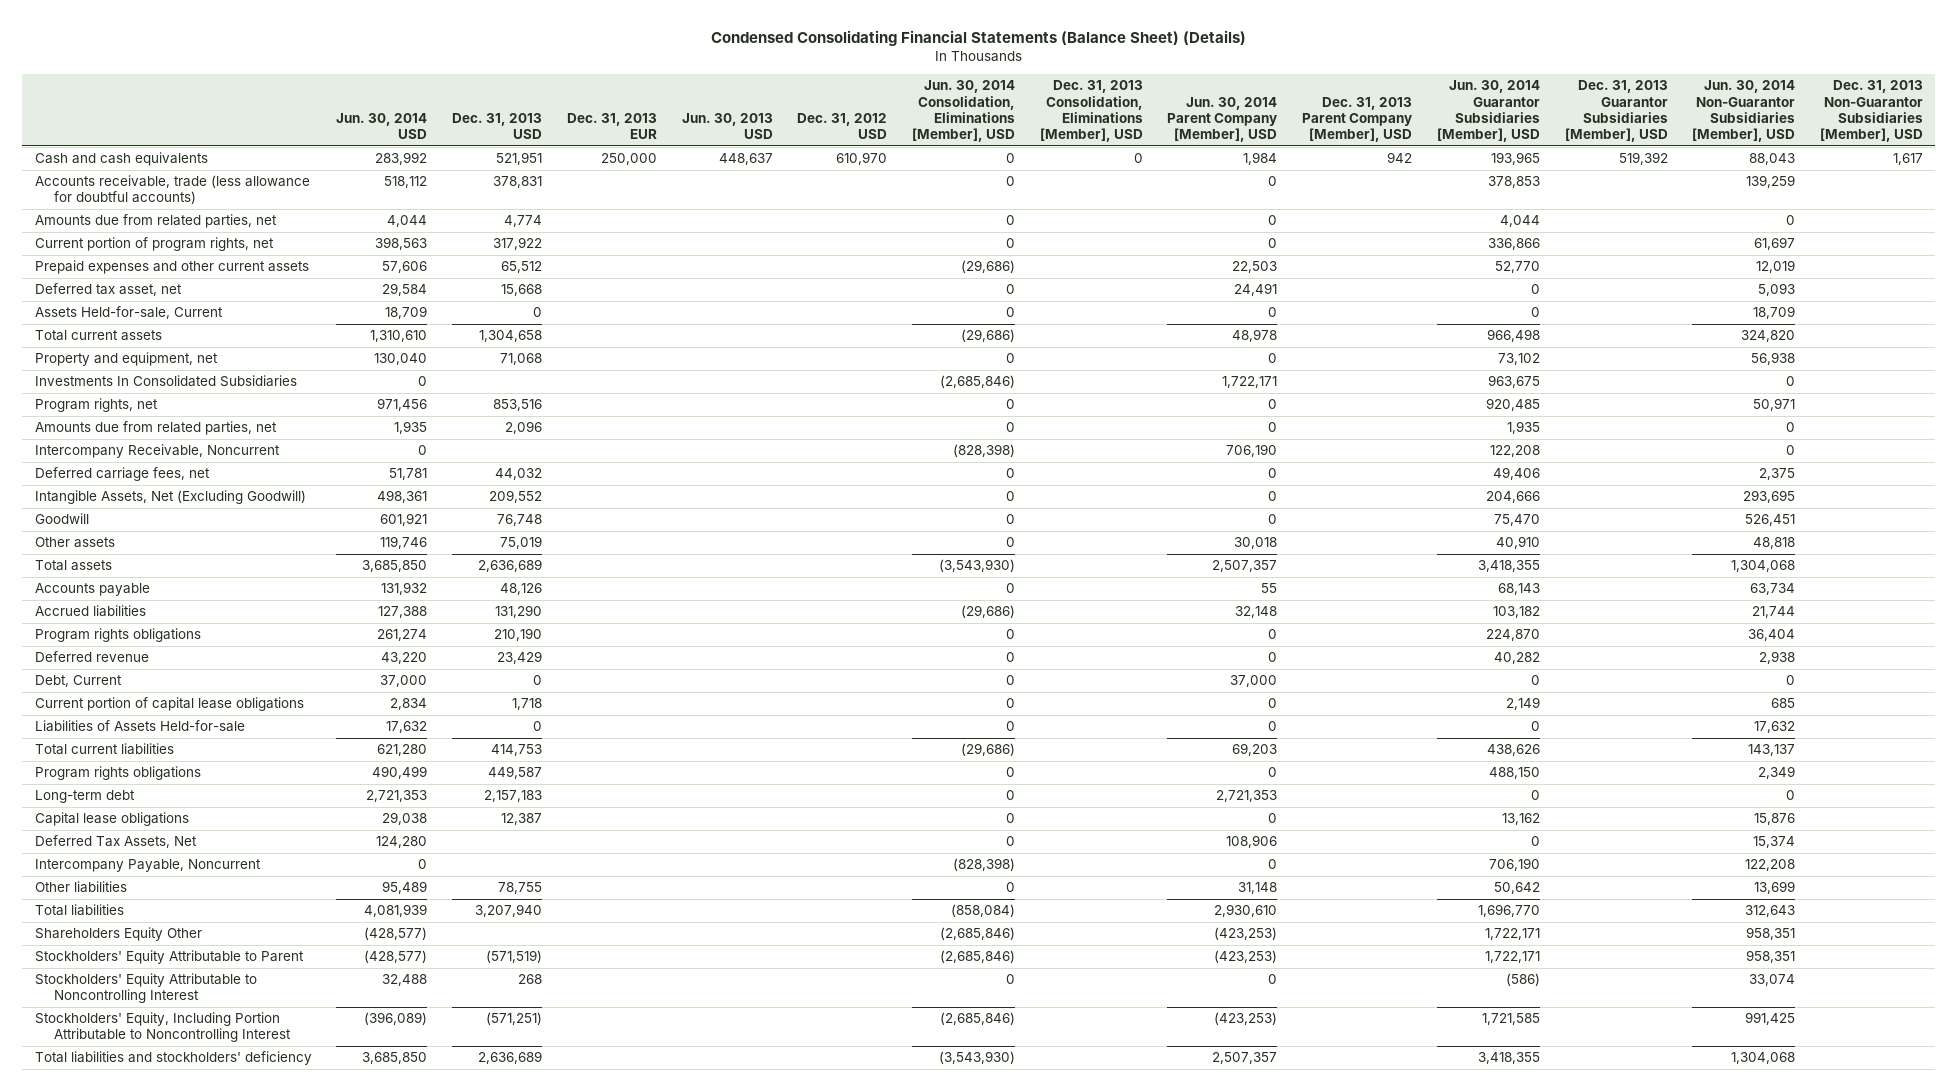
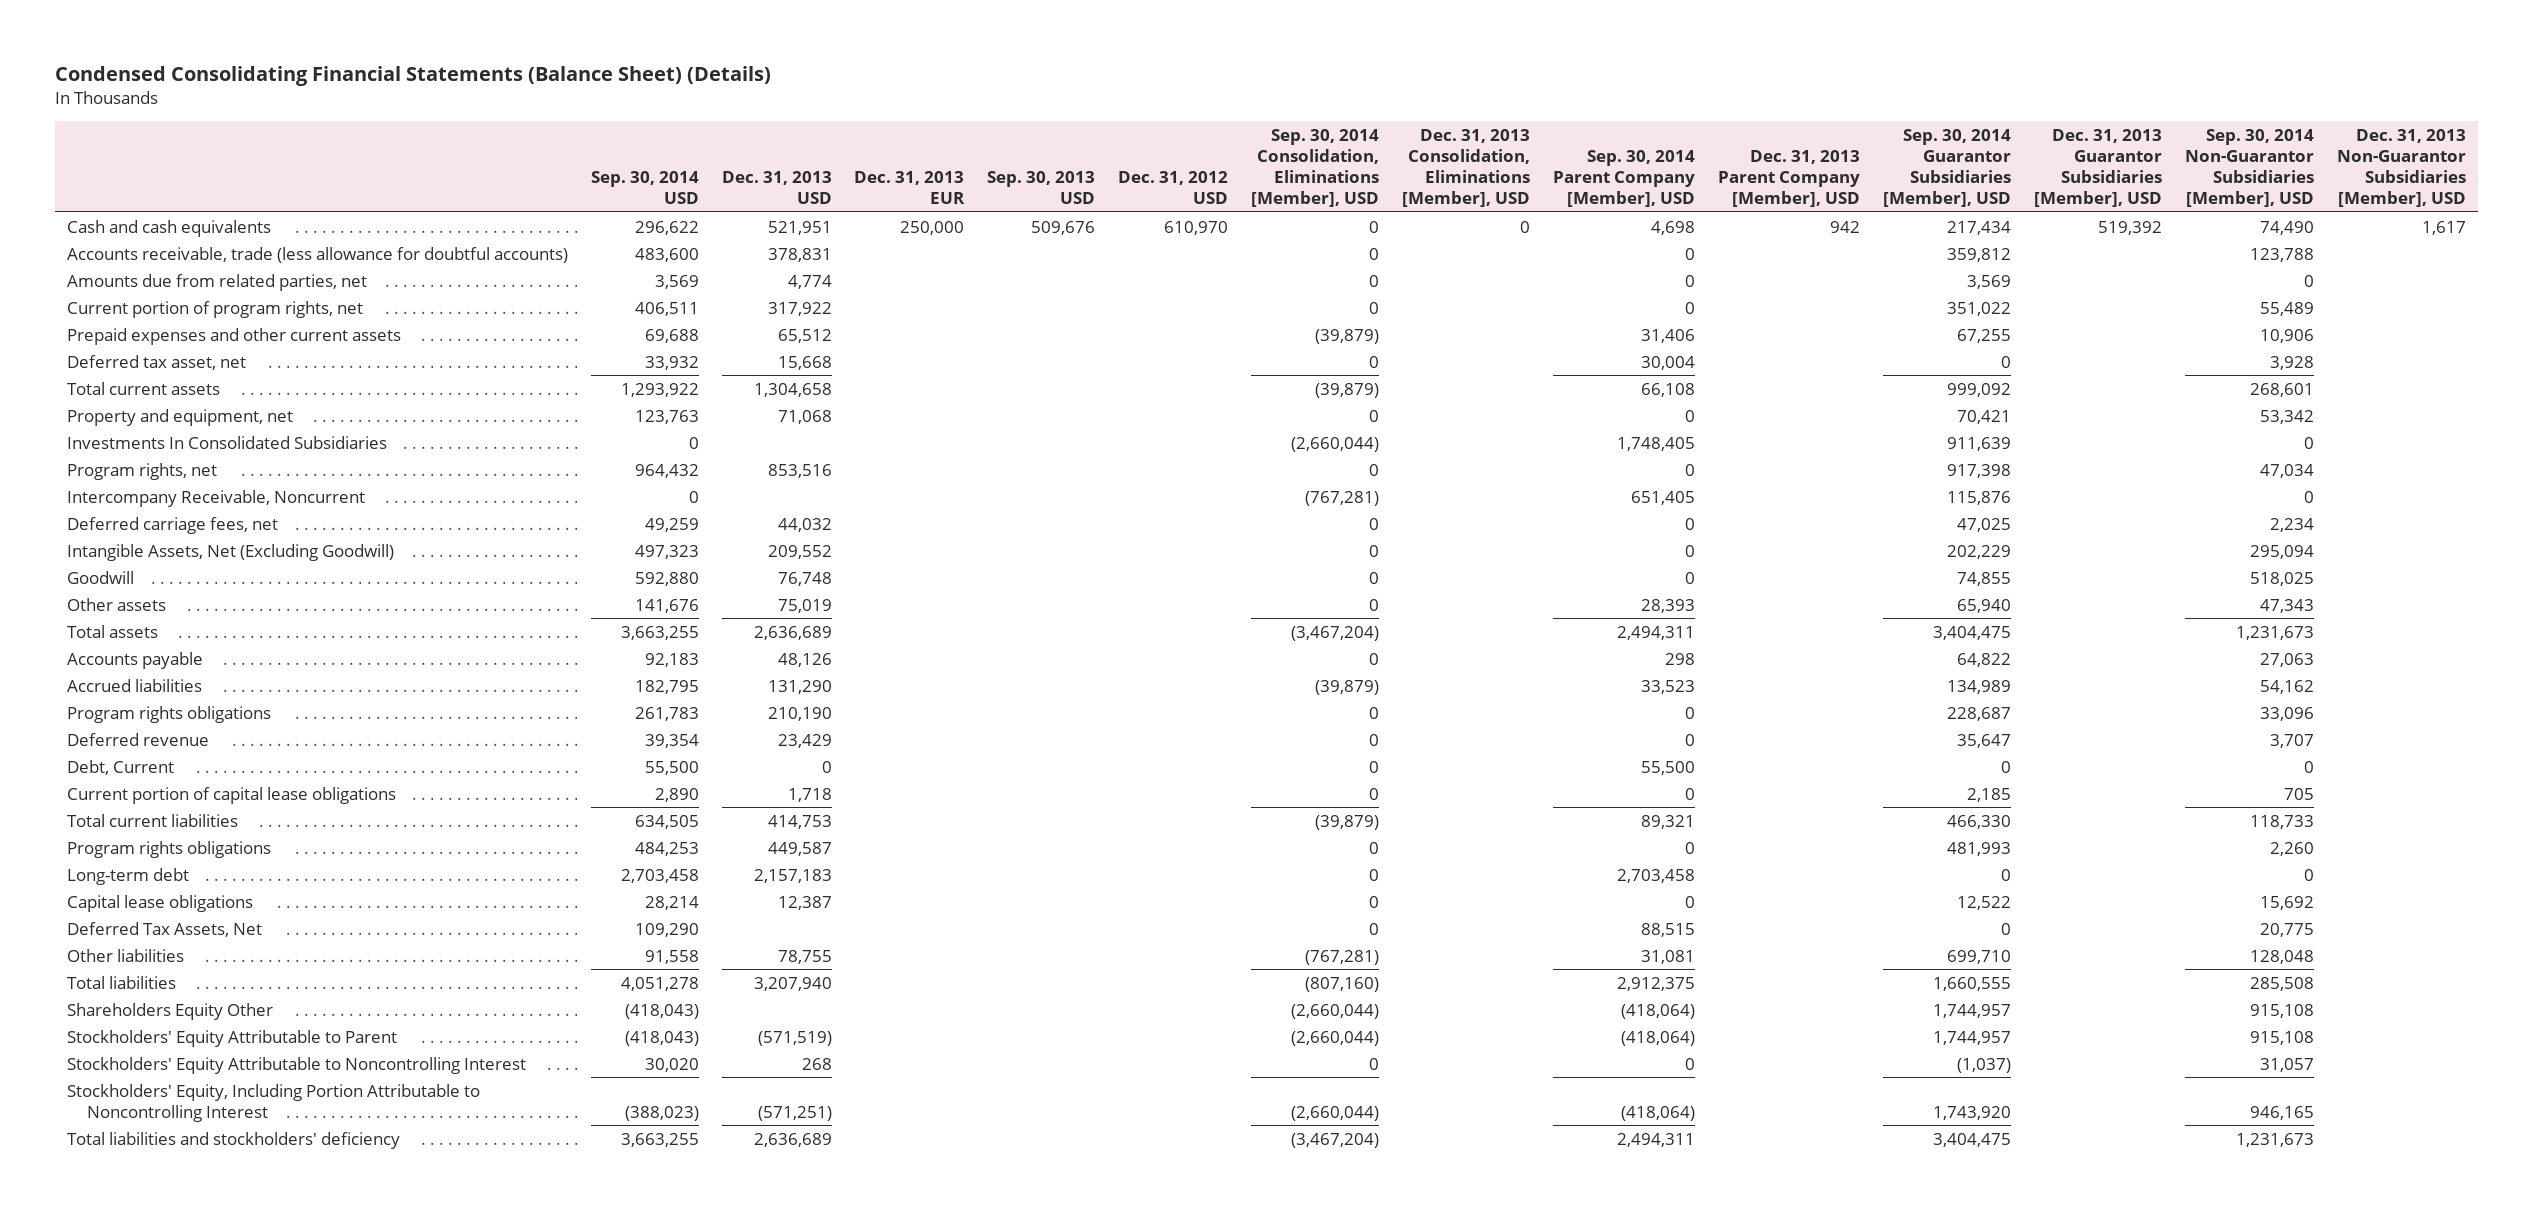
- | Jun. 30, 2014 USD | Dec. 31, 2013 USD | Dec. 31, 2013 EUR | Jun. 30, 2013 USD | Dec. 31, 2012 USD | Jun. 30, 2014 Consolidation, Eliminations [Member], USD | Dec. 31, 2013 Consolidation, Eliminations [Member], USD | Jun. 30, 2014 Parent Company [Member], USD | Dec. 31, 2013 Parent Company [Member], USD | Jun. 30, 2014 Guarantor Subsidiaries [Member], USD | Dec. 31, 2013 Guarantor Subsidiaries [Member], USD | Jun. 30, 2014 Non-Guarantor Subsidiaries [Member], USD | Dec. 31, 2013 Non-Guarantor Subsidiaries [Member], USD
+ | Sep. 30, 2014 USD | Dec. 31, 2013 USD | Dec. 31, 2013 EUR | Sep. 30, 2013 USD | Dec. 31, 2012 USD | Sep. 30, 2014 Consolidation, Eliminations [Member], USD | Dec. 31, 2013 Consolidation, Eliminations [Member], USD | Sep. 30, 2014 Parent Company [Member], USD | Dec. 31, 2013 Parent Company [Member], USD | Sep. 30, 2014 Guarantor Subsidiaries [Member], USD | Dec. 31, 2013 Guarantor Subsidiaries [Member], USD | Sep. 30, 2014 Non-Guarantor Subsidiaries [Member], USD | Dec. 31, 2013 Non-Guarantor Subsidiaries [Member], USD
- Assets Held-for-sale, Current | 18,709 | 0 | | | | 0 | | 0 | | 0 | | 18,709 |
- Amounts due from related parties, net | 1,935 | 2,096 | | | | 0 | | 0 | | 1,935 | | 0 |
- Liabilities of Assets Held-for-sale | 17,632 | 0 | | | | 0 | | 0 | | 0 | | 17,632 |
- Intercompany Payable, Noncurrent | 0 | | | | | (828,398) | | 0 | | 706,190 | | 122,208 |

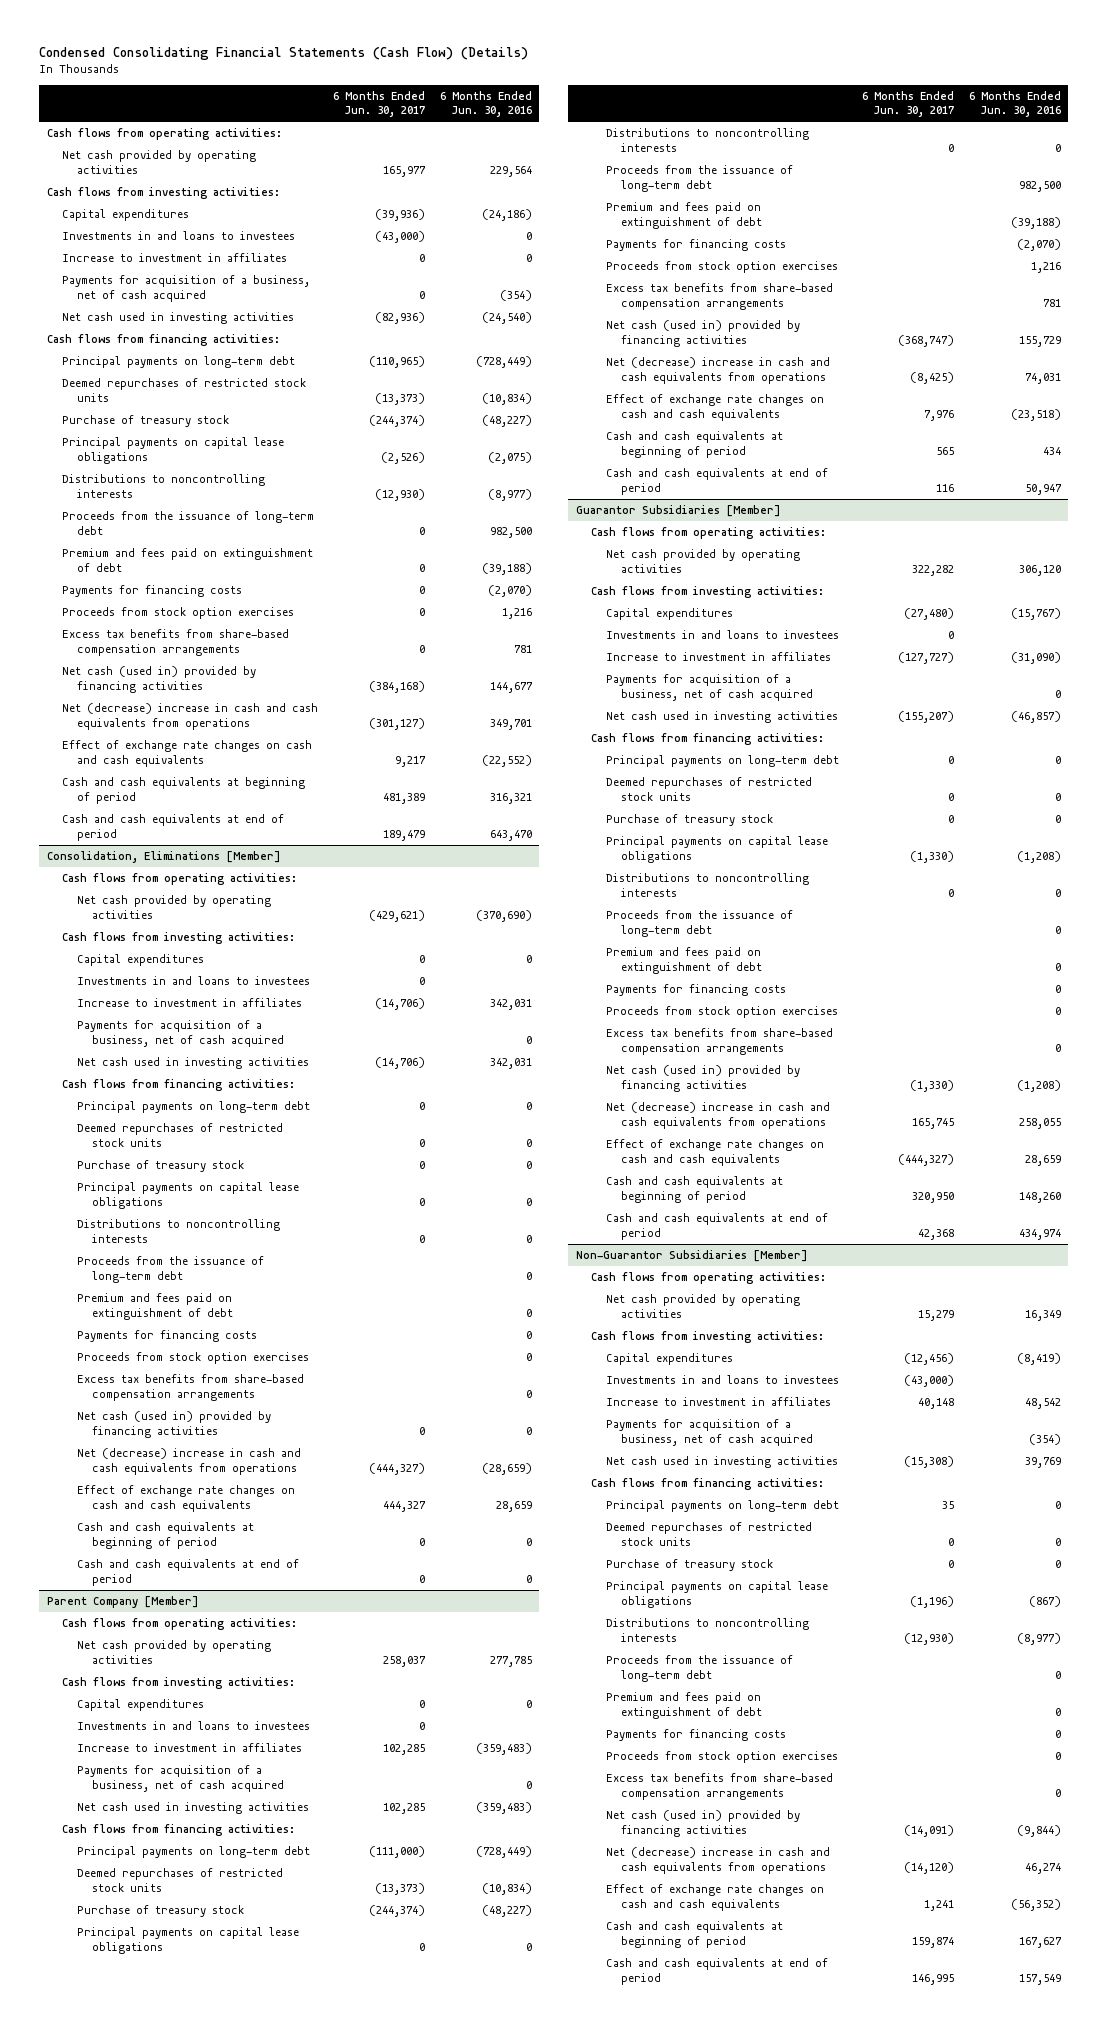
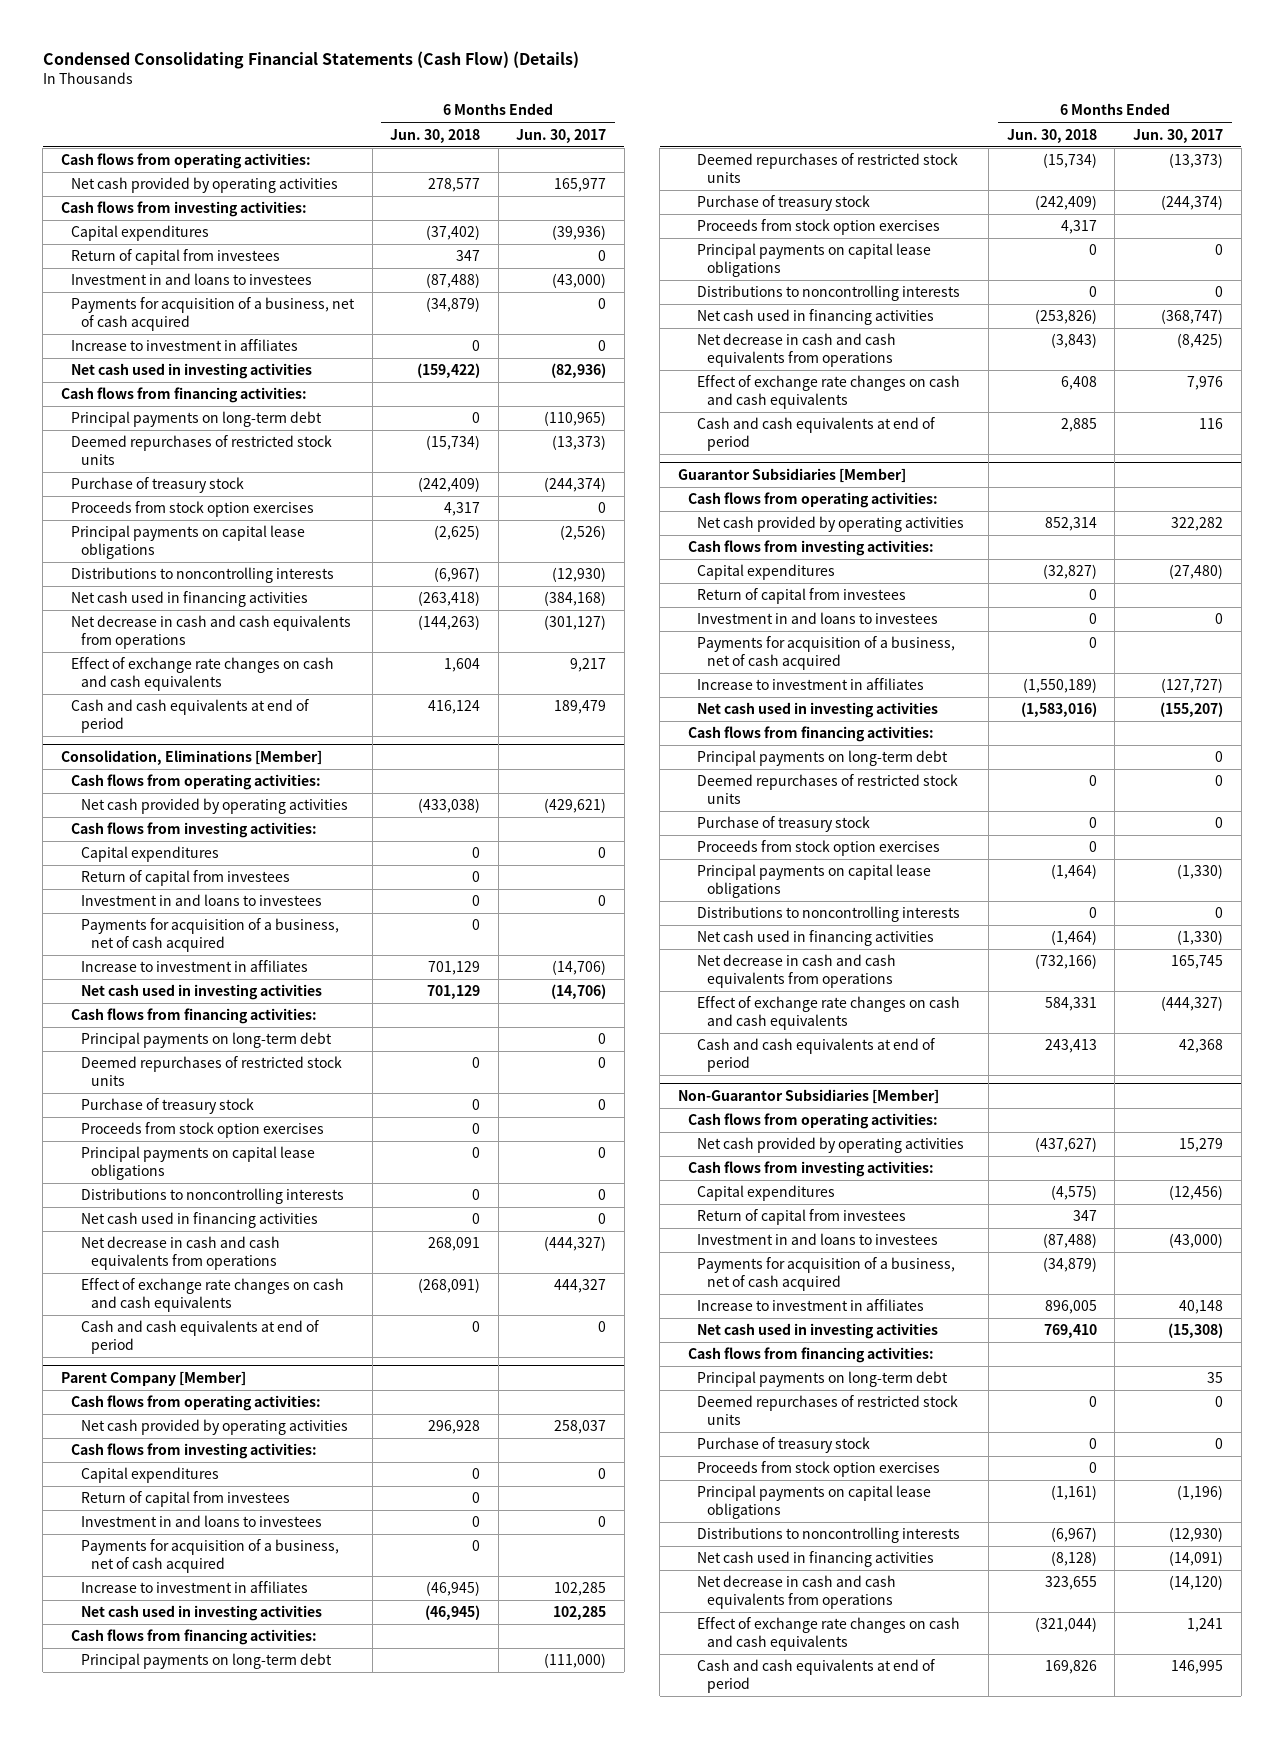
- | 6 Months Ended Jun. 30, 2017 | 6 Months Ended Jun. 30, 2016
+ | 6 Months Ended Jun. 30, 2018 | 6 Months Ended Jun. 30, 2017
- Investments in and loans to investees | (43,000) | 0
+ Return of capital from investees | 347 | 0
+ Investment in and loans to investees | (87,488) | (43,000)
moved down: Increase to investment in affiliates | 0 | 0
moved up: Proceeds from stock option exercises | 4,317 | 0
- Proceeds from the issuance of long-term debt | 0 | 982,500
- Premium and fees paid on extinguishment of debt | 0 | (39,188)
- Payments for financing costs | 0 | (2,070)
- Excess tax benefits from share-based compensation arrangements | 0 | 781
- Net cash (used in) provided by financing activities | (384,168) | 144,677
- Net (decrease) increase in cash and cash equivalents from operations | (301,127) | 349,701
+ Net cash used in financing activities | (263,418) | (384,168)
+ Net decrease in cash and cash equivalents from operations | (144,263) | (301,127)
- Cash and cash equivalents at beginning of period | 481,389 | 316,321
@ Consolidation, Eliminations [Member]
- Investments in and loans to investees | 0 |
+ Return of capital from investees | 0 |
+ Investment in and loans to investees | 0 | 0
moved down: Increase to investment in affiliates | 701,129 | (14,706)
moved up: Proceeds from stock option exercises | 0 |
- Proceeds from the issuance of long-term debt | | 0
- Premium and fees paid on extinguishment of debt | | 0
- Payments for financing costs | | 0
- Excess tax benefits from share-based compensation arrangements | | 0
- Net cash (used in) provided by financing activities | 0 | 0
- Net (decrease) increase in cash and cash equivalents from operations | (444,327) | (28,659)
+ Net cash used in financing activities | 0 | 0
+ Net decrease in cash and cash equivalents from operations | 268,091 | (444,327)
- Cash and cash equivalents at beginning of period | 0 | 0
@ Parent Company [Member]
- Investments in and loans to investees | 0 |
+ Return of capital from investees | 0 |
+ Investment in and loans to investees | 0 | 0
moved down: Increase to investment in affiliates | (46,945) | 102,285
moved up: Proceeds from stock option exercises | 4,317 |
- Proceeds from the issuance of long-term debt | | 982,500
- Premium and fees paid on extinguishment of debt | | (39,188)
- Payments for financing costs | | (2,070)
- Excess tax benefits from share-based compensation arrangements | | 781
- Net cash (used in) provided by financing activities | (368,747) | 155,729
- Net (decrease) increase in cash and cash equivalents from operations | (8,425) | 74,031
+ Net cash used in financing activities | (253,826) | (368,747)
+ Net decrease in cash and cash equivalents from operations | (3,843) | (8,425)
- Cash and cash equivalents at beginning of period | 565 | 434
@ Guarantor Subsidiaries [Member]
- Investments in and loans to investees | 0 |
+ Return of capital from investees | 0 |
+ Investment in and loans to investees | 0 | 0
moved down: Increase to investment in affiliates | (1,550,189) | (127,727)
moved up: Proceeds from stock option exercises | 0 |
- Proceeds from the issuance of long-term debt | | 0
- Premium and fees paid on extinguishment of debt | | 0
- Payments for financing costs | | 0
- Excess tax benefits from share-based compensation arrangements | | 0
- Net cash (used in) provided by financing activities | (1,330) | (1,208)
- Net (decrease) increase in cash and cash equivalents from operations | 165,745 | 258,055
+ Net cash used in financing activities | (1,464) | (1,330)
+ Net decrease in cash and cash equivalents from operations | (732,166) | 165,745
- Cash and cash equivalents at beginning of period | 320,950 | 148,260
@ Non-Guarantor Subsidiaries [Member]
- Investments in and loans to investees | (43,000) |
+ Return of capital from investees | 347 |
+ Investment in and loans to investees | (87,488) | (43,000)
moved down: Increase to investment in affiliates | 896,005 | 40,148
moved up: Proceeds from stock option exercises | 0 |
- Proceeds from the issuance of long-term debt | | 0
- Premium and fees paid on extinguishment of debt | | 0
- Payments for financing costs | | 0
- Excess tax benefits from share-based compensation arrangements | | 0
- Net cash (used in) provided by financing activities | (14,091) | (9,844)
- Net (decrease) increase in cash and cash equivalents from operations | (14,120) | 46,274
+ Net cash used in financing activities | (8,128) | (14,091)
+ Net decrease in cash and cash equivalents from operations | 323,655 | (14,120)
- Cash and cash equivalents at beginning of period | 159,874 | 167,627

